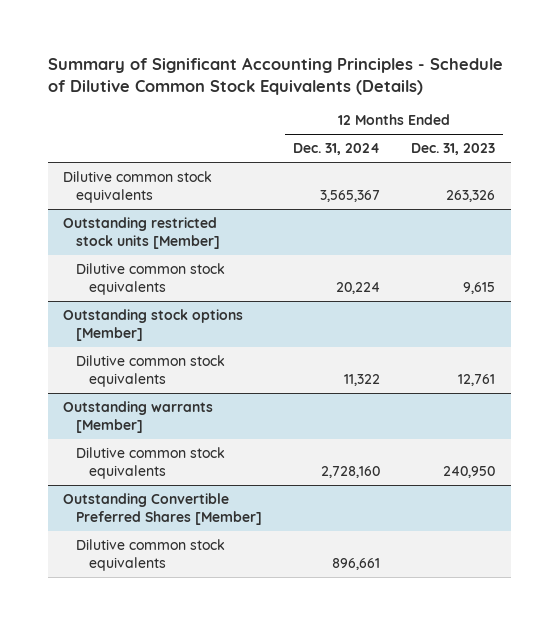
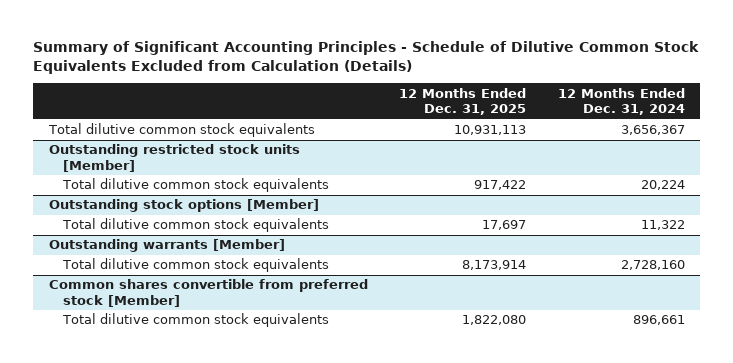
- Summary of Significant Accounting Principles - Schedule of Dilutive Common Stock Equivalents (Details)
+ Summary of Significant Accounting Principles - Schedule of Dilutive Common Stock Equivalents Excluded from Calculation (Details)
- | 12 Months Ended Dec. 31, 2024 | 12 Months Ended Dec. 31, 2023
+ | 12 Months Ended Dec. 31, 2025 | 12 Months Ended Dec. 31, 2024
- Dilutive common stock equivalents | 3,565,367 | 263,326
+ Total dilutive common stock equivalents | 10,931,113 | 3,656,367
@ Outstanding restricted stock units [Member]
- Dilutive common stock equivalents | 20,224 | 9,615
+ Total dilutive common stock equivalents | 917,422 | 20,224
@ Outstanding stock options [Member]
- Dilutive common stock equivalents | 11,322 | 12,761
+ Total dilutive common stock equivalents | 17,697 | 11,322
@ Outstanding warrants [Member]
- Dilutive common stock equivalents | 2,728,160 | 240,950
- Outstanding Convertible Preferred Shares [Member]
- Dilutive common stock equivalents | 896,661 |
@ Outstanding warrants [Member]
+ Total dilutive common stock equivalents | 8,173,914 | 2,728,160
+ Common shares convertible from preferred stock [Member]
+ Total dilutive common stock equivalents | 1,822,080 | 896,661

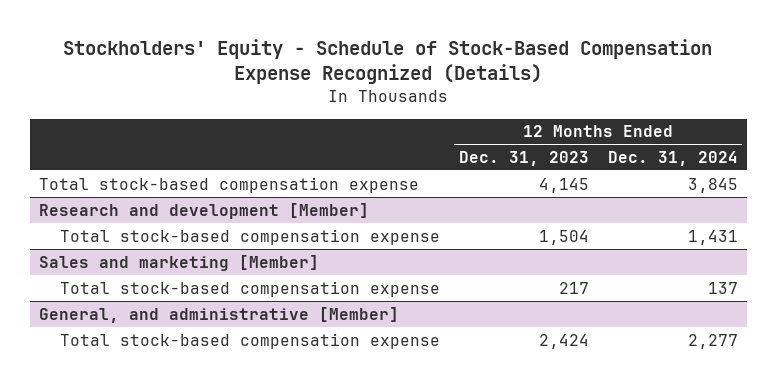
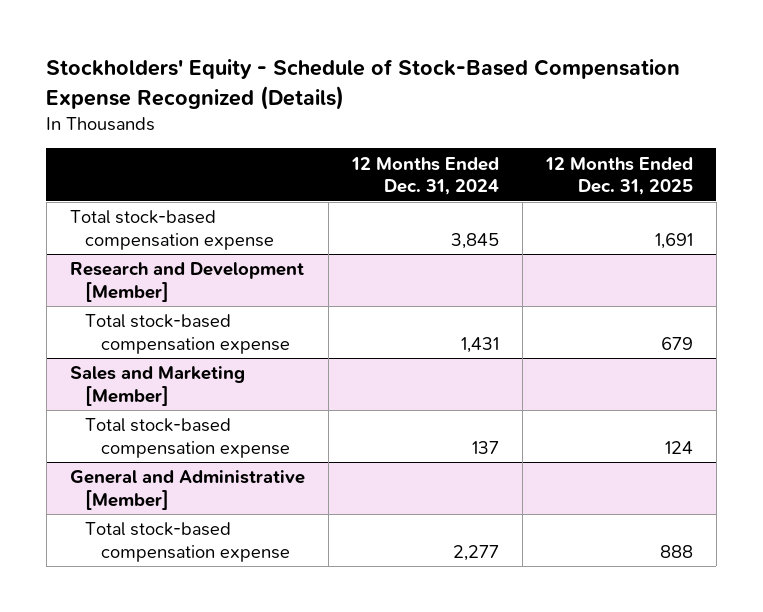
- | 12 Months Ended Dec. 31, 2023 | 12 Months Ended Dec. 31, 2024
+ | 12 Months Ended Dec. 31, 2024 | 12 Months Ended Dec. 31, 2025
- Research and development [Member]
+ Research and Development [Member]
- Sales and marketing [Member]
+ Sales and Marketing [Member]
- General, and administrative [Member]
+ General and Administrative [Member]

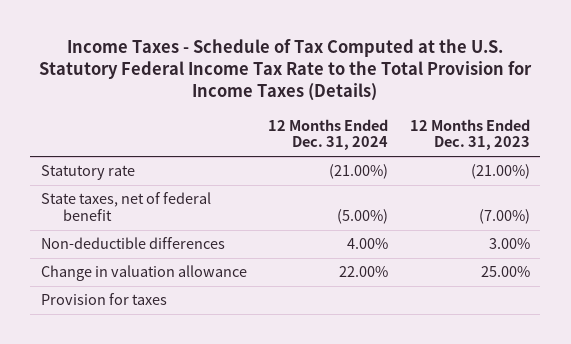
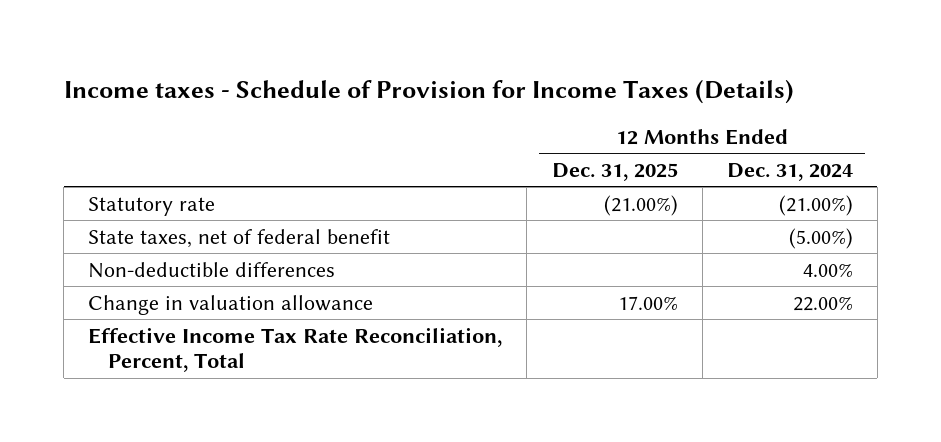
- Income Taxes - Schedule of Tax Computed at the U.S. Statutory Federal Income Tax Rate to the Total Provision for Income Taxes (Details)
+ Income taxes - Schedule of Provision for Income Taxes (Details)
- | 12 Months Ended Dec. 31, 2024 | 12 Months Ended Dec. 31, 2023
+ | 12 Months Ended Dec. 31, 2025 | 12 Months Ended Dec. 31, 2024
- Provision for taxes
+ Effective Income Tax Rate Reconciliation, Percent, Total

